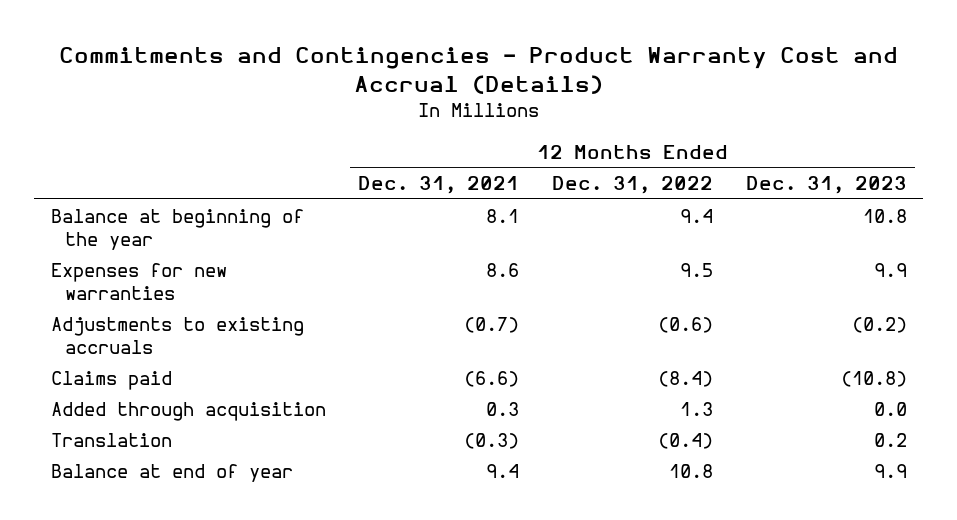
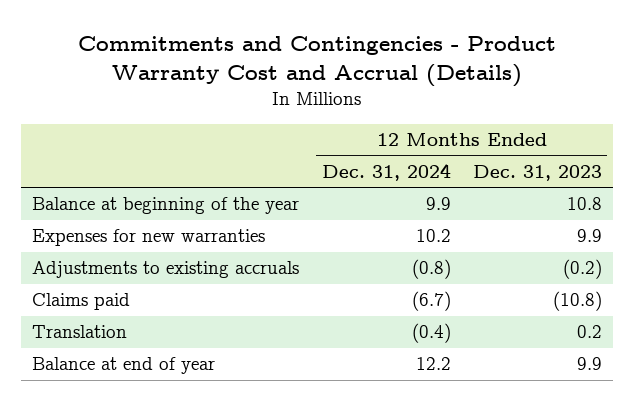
- | 12 Months Ended Dec. 31, 2021 | 12 Months Ended Dec. 31, 2022 | 12 Months Ended Dec. 31, 2023
+ | 12 Months Ended Dec. 31, 2024 | 12 Months Ended Dec. 31, 2023
- Added through acquisition | 0.3 | 1.3 | 0.0

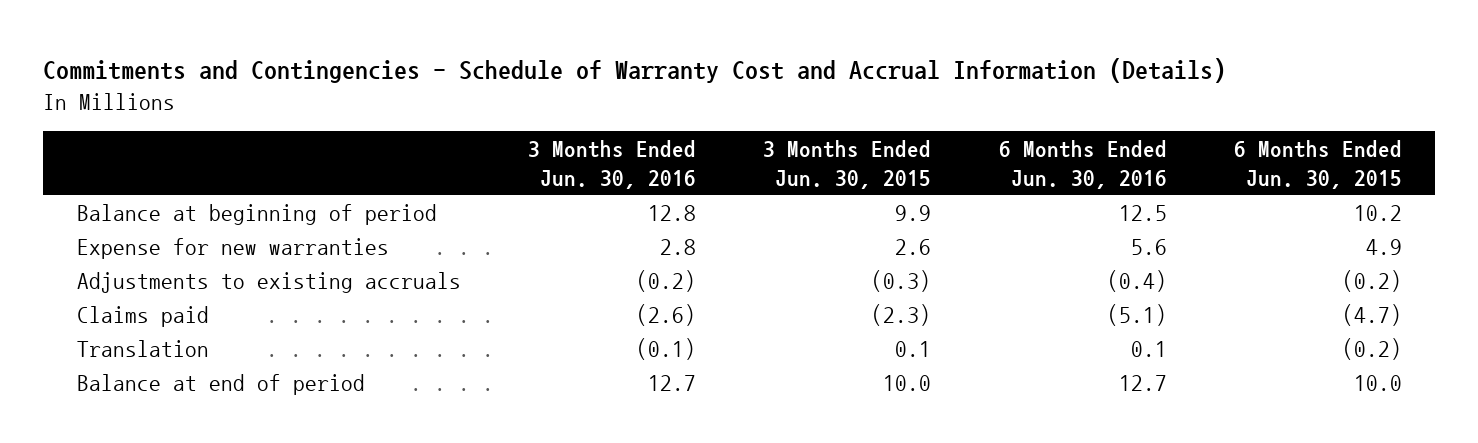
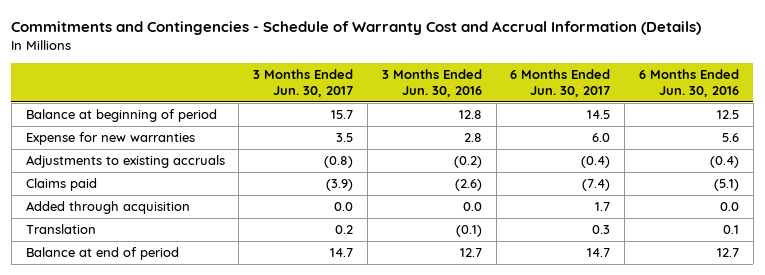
- | 3 Months Ended Jun. 30, 2016 | 3 Months Ended Jun. 30, 2015 | 6 Months Ended Jun. 30, 2016 | 6 Months Ended Jun. 30, 2015
+ | 3 Months Ended Jun. 30, 2017 | 3 Months Ended Jun. 30, 2016 | 6 Months Ended Jun. 30, 2017 | 6 Months Ended Jun. 30, 2016
+ Added through acquisition | 0.0 | 0.0 | 1.7 | 0.0

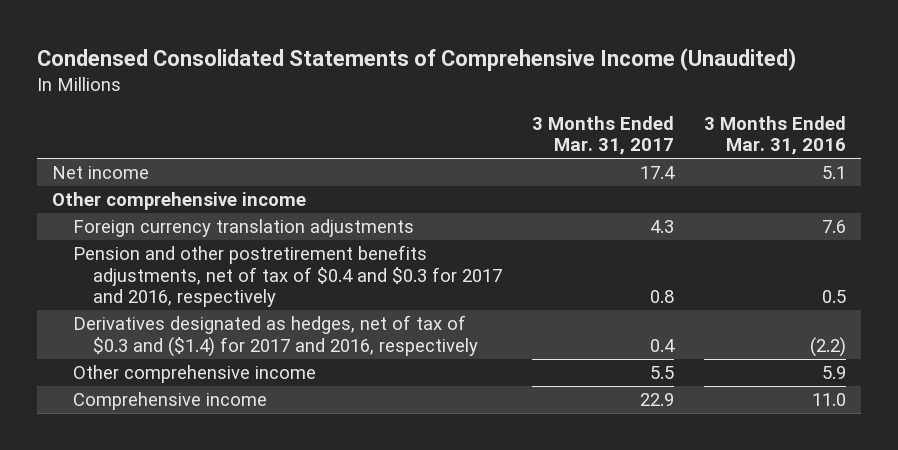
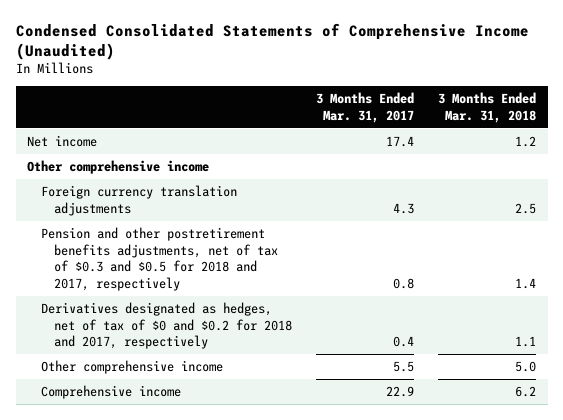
- | 3 Months Ended Mar. 31, 2017 | 3 Months Ended Mar. 31, 2016
+ | 3 Months Ended Mar. 31, 2017 | 3 Months Ended Mar. 31, 2018
- Pension and other postretirement benefits adjustments, net of tax of $0.4 and $0.3 for 2017 and 2016, respectively | 0.8 | 0.5
- Derivatives designated as hedges, net of tax of $0.3 and ($1.4) for 2017 and 2016, respectively | 0.4 | (2.2)
+ Pension and other postretirement benefits adjustments, net of tax of $0.3 and $0.5 for 2018 and 2017, respectively | 0.8 | 1.4
+ Derivatives designated as hedges, net of tax of $0 and $0.2 for 2018 and 2017, respectively | 0.4 | 1.1

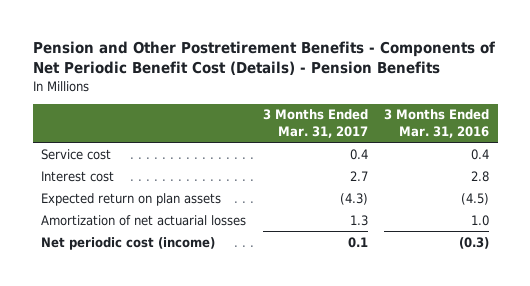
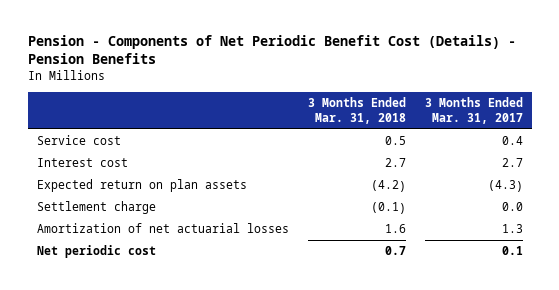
- Pension and Other Postretirement Benefits - Components of Net Periodic Benefit Cost (Details) - Pension Benefits
+ Pension - Components of Net Periodic Benefit Cost (Details) - Pension Benefits
- | 3 Months Ended Mar. 31, 2017 | 3 Months Ended Mar. 31, 2016
+ | 3 Months Ended Mar. 31, 2018 | 3 Months Ended Mar. 31, 2017
+ Settlement charge | (0.1) | 0.0
- Net periodic cost (income) | 0.1 | (0.3)
+ Net periodic cost | 0.7 | 0.1

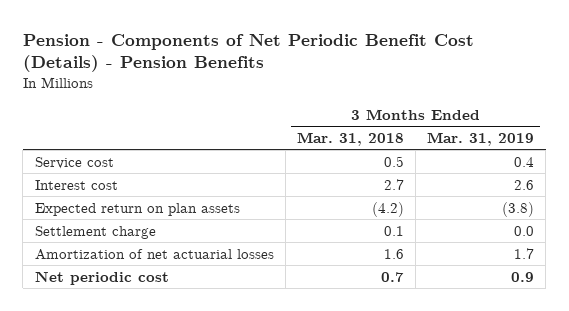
- | 3 Months Ended Mar. 31, 2018 | 3 Months Ended Mar. 31, 2017
+ | 3 Months Ended Mar. 31, 2018 | 3 Months Ended Mar. 31, 2019
- Settlement charge | (0.1) | 0.0
+ Settlement charge | 0.1 | 0.0

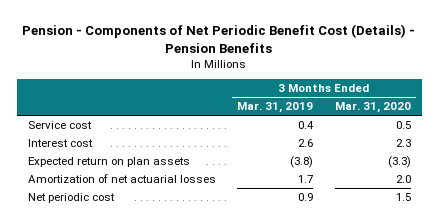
- | 3 Months Ended Mar. 31, 2018 | 3 Months Ended Mar. 31, 2019
+ | 3 Months Ended Mar. 31, 2019 | 3 Months Ended Mar. 31, 2020
- Settlement charge | 0.1 | 0.0

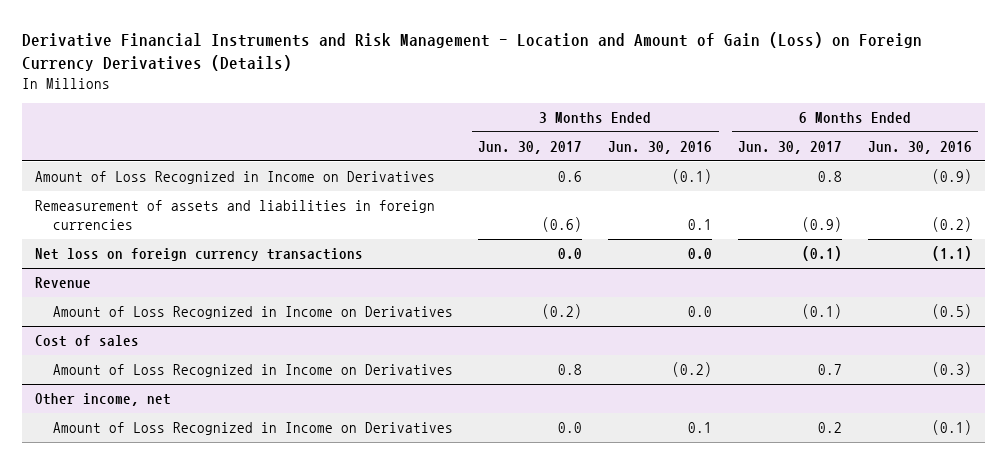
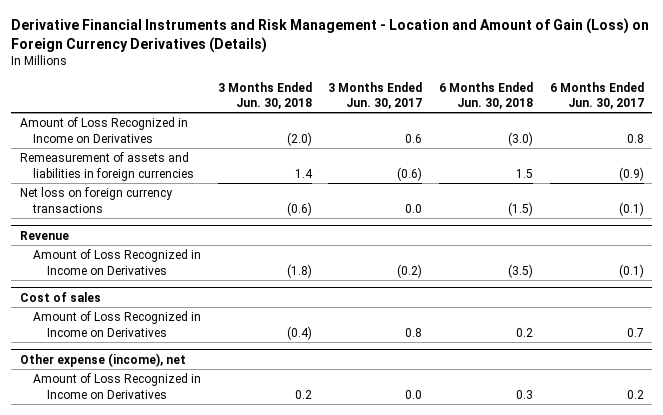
- | 3 Months Ended Jun. 30, 2017 | 3 Months Ended Jun. 30, 2016 | 6 Months Ended Jun. 30, 2017 | 6 Months Ended Jun. 30, 2016
+ | 3 Months Ended Jun. 30, 2018 | 3 Months Ended Jun. 30, 2017 | 6 Months Ended Jun. 30, 2018 | 6 Months Ended Jun. 30, 2017
- Other income, net
+ Other expense (income), net

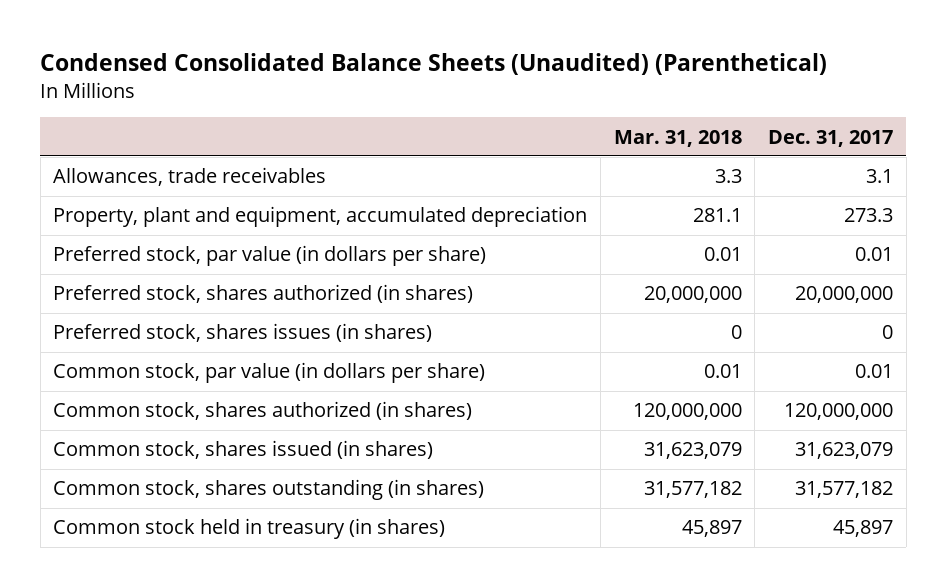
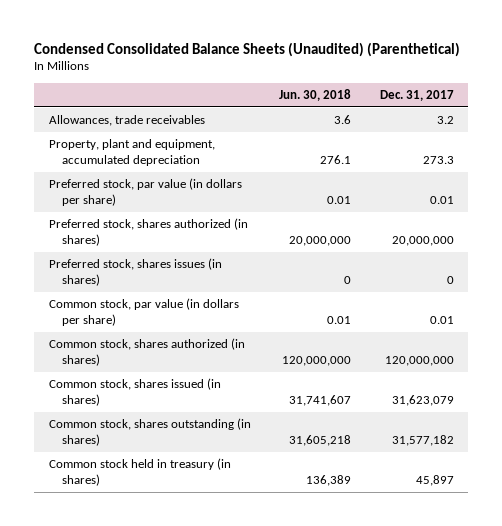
- | Mar. 31, 2018 | Dec. 31, 2017
+ | Jun. 30, 2018 | Dec. 31, 2017
- Allowances, trade receivables | 3.3 | 3.1
+ Allowances, trade receivables | 3.6 | 3.2

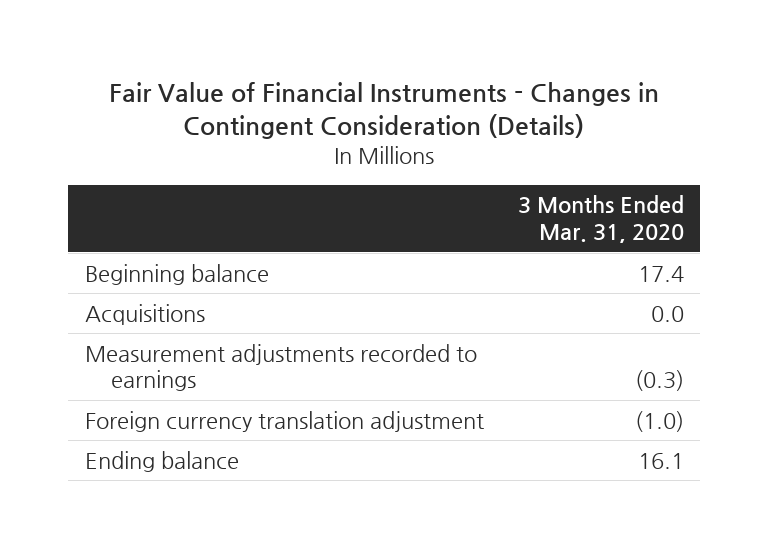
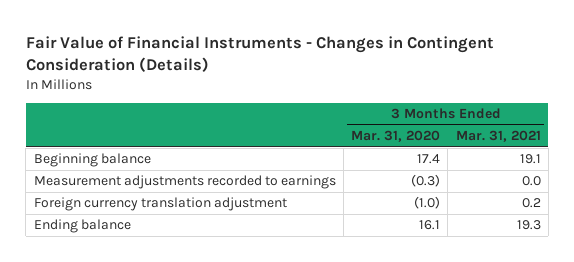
- | 3 Months Ended Mar. 31, 2020
+ | 3 Months Ended Mar. 31, 2020 | 3 Months Ended Mar. 31, 2021
- Acquisitions | 0.0

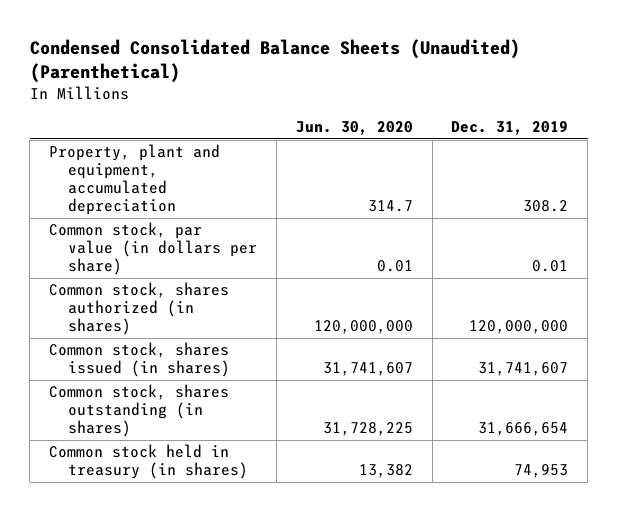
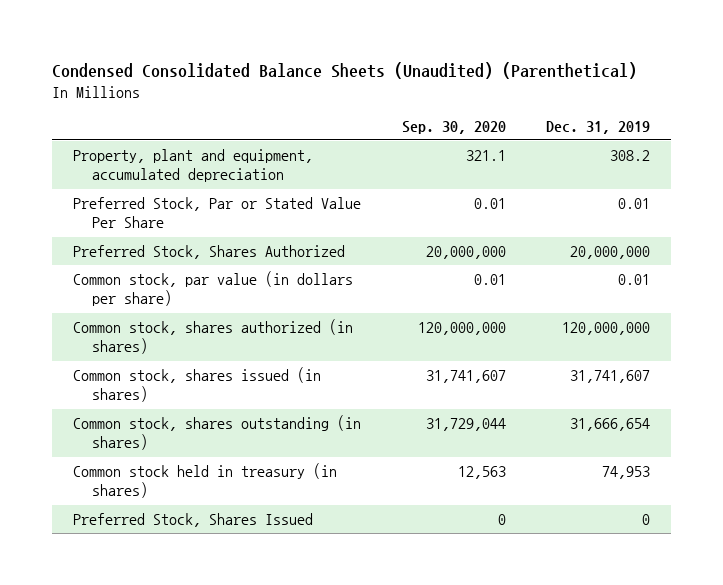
- | Jun. 30, 2020 | Dec. 31, 2019
+ | Sep. 30, 2020 | Dec. 31, 2019
+ Preferred Stock, Par or Stated Value Per Share | 0.01 | 0.01
+ Preferred Stock, Shares Authorized | 20,000,000 | 20,000,000
+ Preferred Stock, Shares Issued | 0 | 0

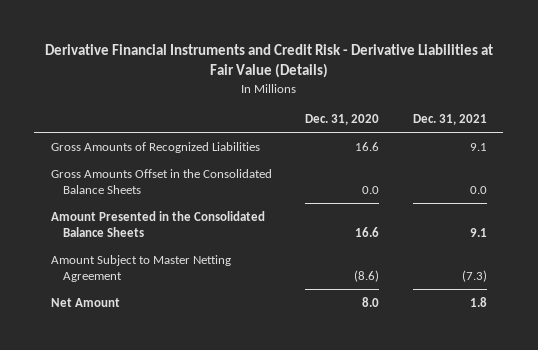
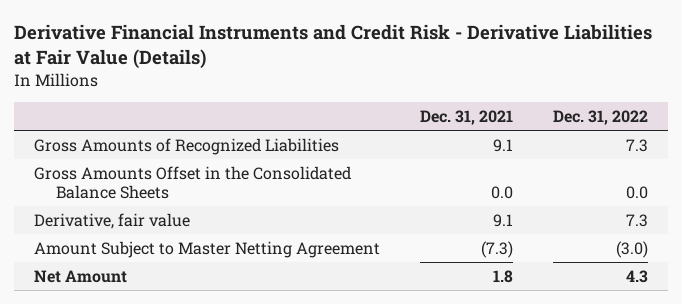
- | Dec. 31, 2020 | Dec. 31, 2021
+ | Dec. 31, 2021 | Dec. 31, 2022
- Amount Presented in the Consolidated Balance Sheets | 16.6 | 9.1
+ Derivative, fair value | 9.1 | 7.3

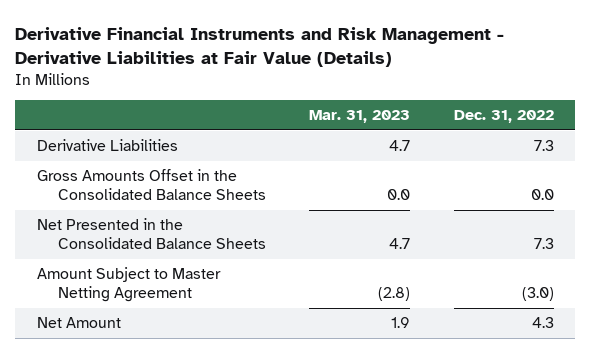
- Derivative Financial Instruments and Credit Risk - Derivative Liabilities at Fair Value (Details)
+ Derivative Financial Instruments and Risk Management - Derivative Liabilities at Fair Value (Details)
- | Dec. 31, 2021 | Dec. 31, 2022
+ | Mar. 31, 2023 | Dec. 31, 2022
- Gross Amounts of Recognized Liabilities | 9.1 | 7.3
+ Derivative Liabilities | 4.7 | 7.3
- Derivative, fair value | 9.1 | 7.3
+ Net Presented in the Consolidated Balance Sheets | 4.7 | 7.3

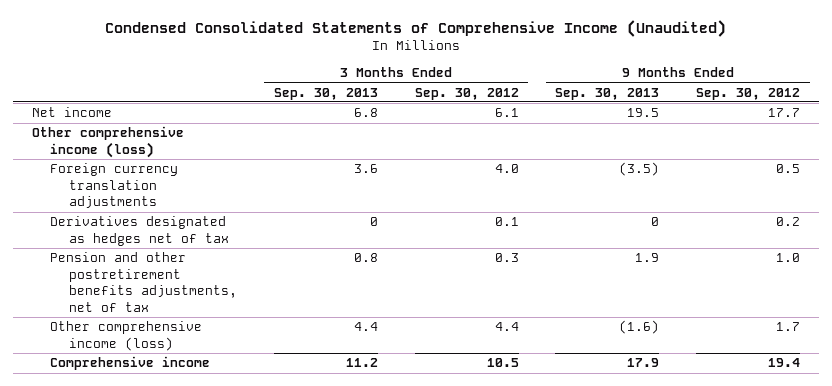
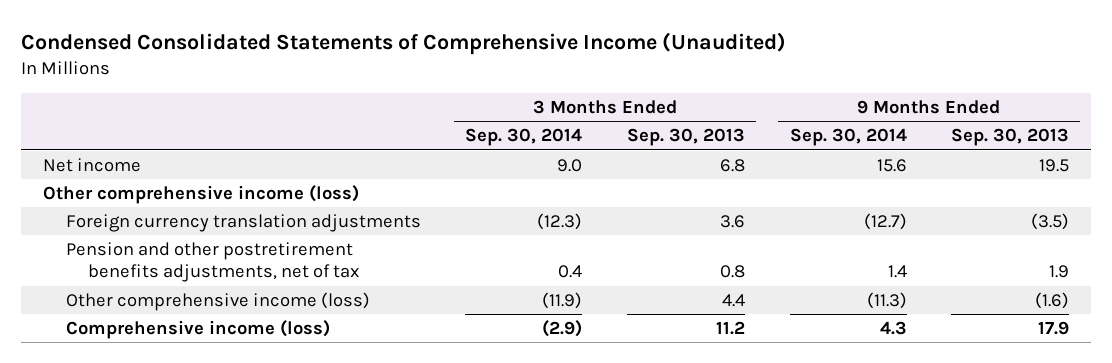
- | 3 Months Ended Sep. 30, 2013 | 3 Months Ended Sep. 30, 2012 | 9 Months Ended Sep. 30, 2013 | 9 Months Ended Sep. 30, 2012
+ | 3 Months Ended Sep. 30, 2014 | 3 Months Ended Sep. 30, 2013 | 9 Months Ended Sep. 30, 2014 | 9 Months Ended Sep. 30, 2013
- Derivatives designated as hedges net of tax | 0 | 0.1 | 0 | 0.2
- Comprehensive income | 11.2 | 10.5 | 17.9 | 19.4
+ Comprehensive income (loss) | (2.9) | 11.2 | 4.3 | 17.9

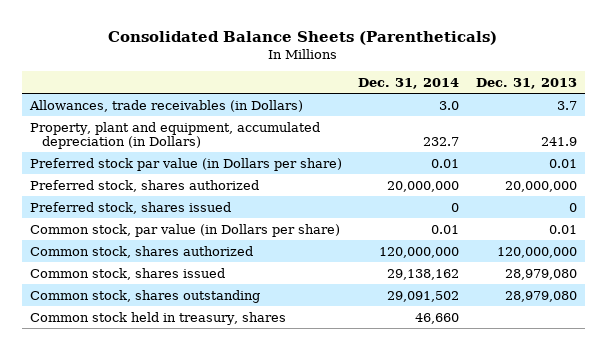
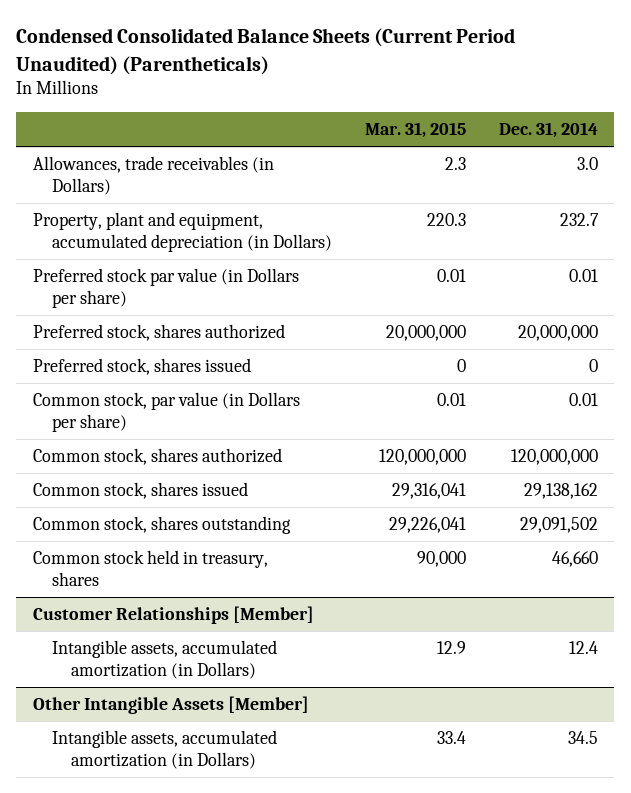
- Consolidated Balance Sheets (Parentheticals)
+ Condensed Consolidated Balance Sheets (Current Period Unaudited) (Parentheticals)
- | Dec. 31, 2014 | Dec. 31, 2013
+ | Mar. 31, 2015 | Dec. 31, 2014
+ Customer Relationships [Member]
+ Intangible assets, accumulated amortization (in Dollars) | 12.9 | 12.4
+ Other Intangible Assets [Member]
+ Intangible assets, accumulated amortization (in Dollars) | 33.4 | 34.5

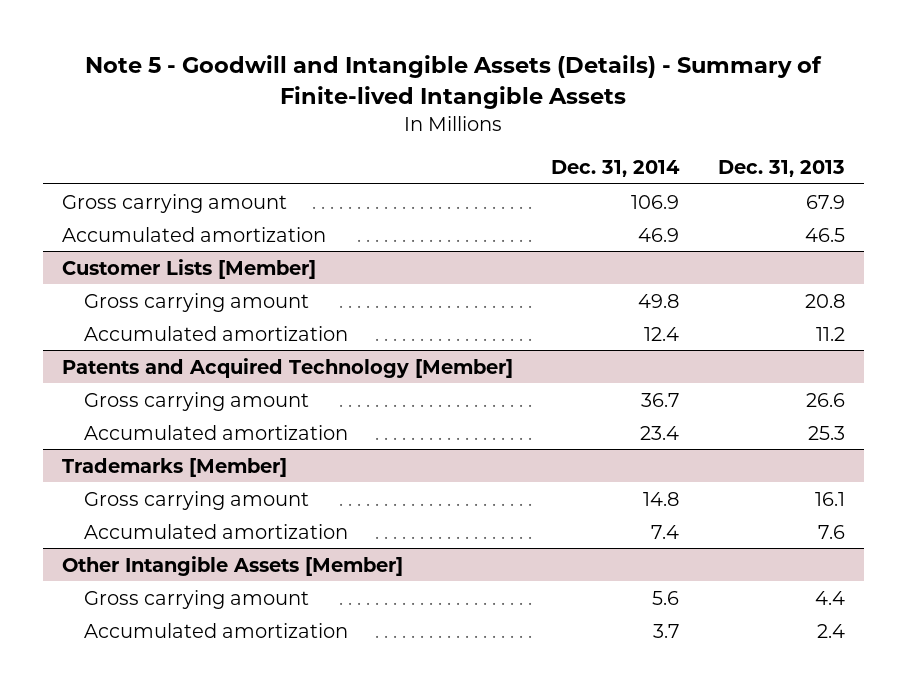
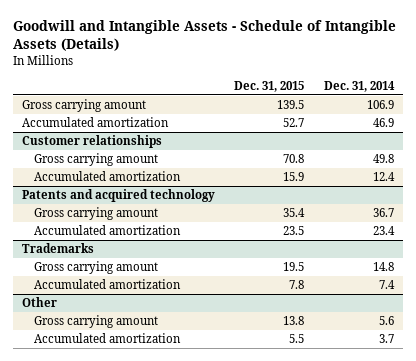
- Note 5 - Goodwill and Intangible Assets (Details) - Summary of Finite-lived Intangible Assets
+ Goodwill and Intangible Assets - Schedule of Intangible Assets (Details)
- | Dec. 31, 2014 | Dec. 31, 2013
+ | Dec. 31, 2015 | Dec. 31, 2014
- Customer Lists [Member]
+ Customer relationships
- Patents and Acquired Technology [Member]
+ Patents and acquired technology
- Trademarks [Member]
+ Trademarks
- Other Intangible Assets [Member]
+ Other

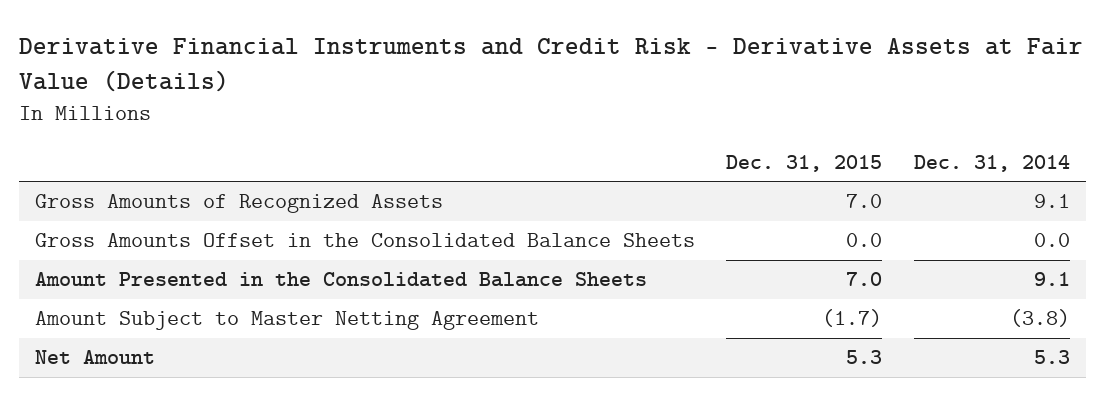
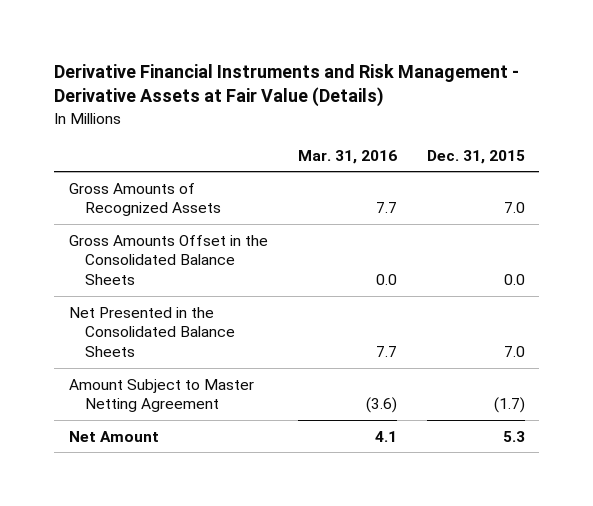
- Derivative Financial Instruments and Credit Risk - Derivative Assets at Fair Value (Details)
+ Derivative Financial Instruments and Risk Management - Derivative Assets at Fair Value (Details)
- | Dec. 31, 2015 | Dec. 31, 2014
+ | Mar. 31, 2016 | Dec. 31, 2015
- Amount Presented in the Consolidated Balance Sheets | 7.0 | 9.1
+ Net Presented in the Consolidated Balance Sheets | 7.7 | 7.0

